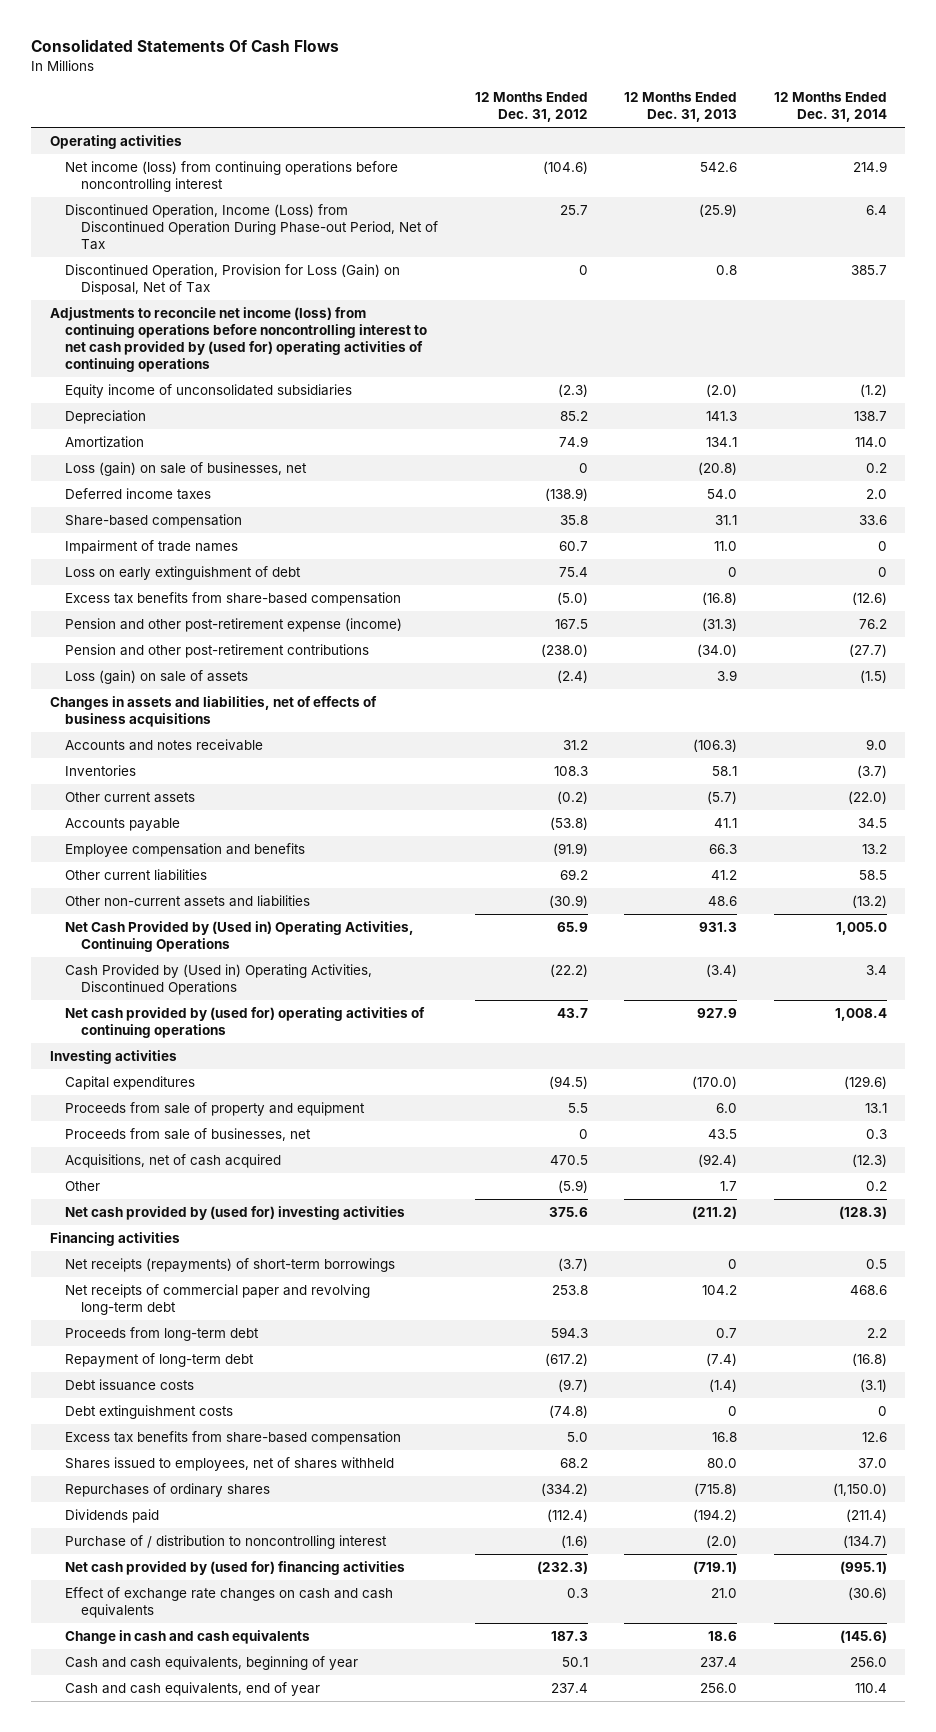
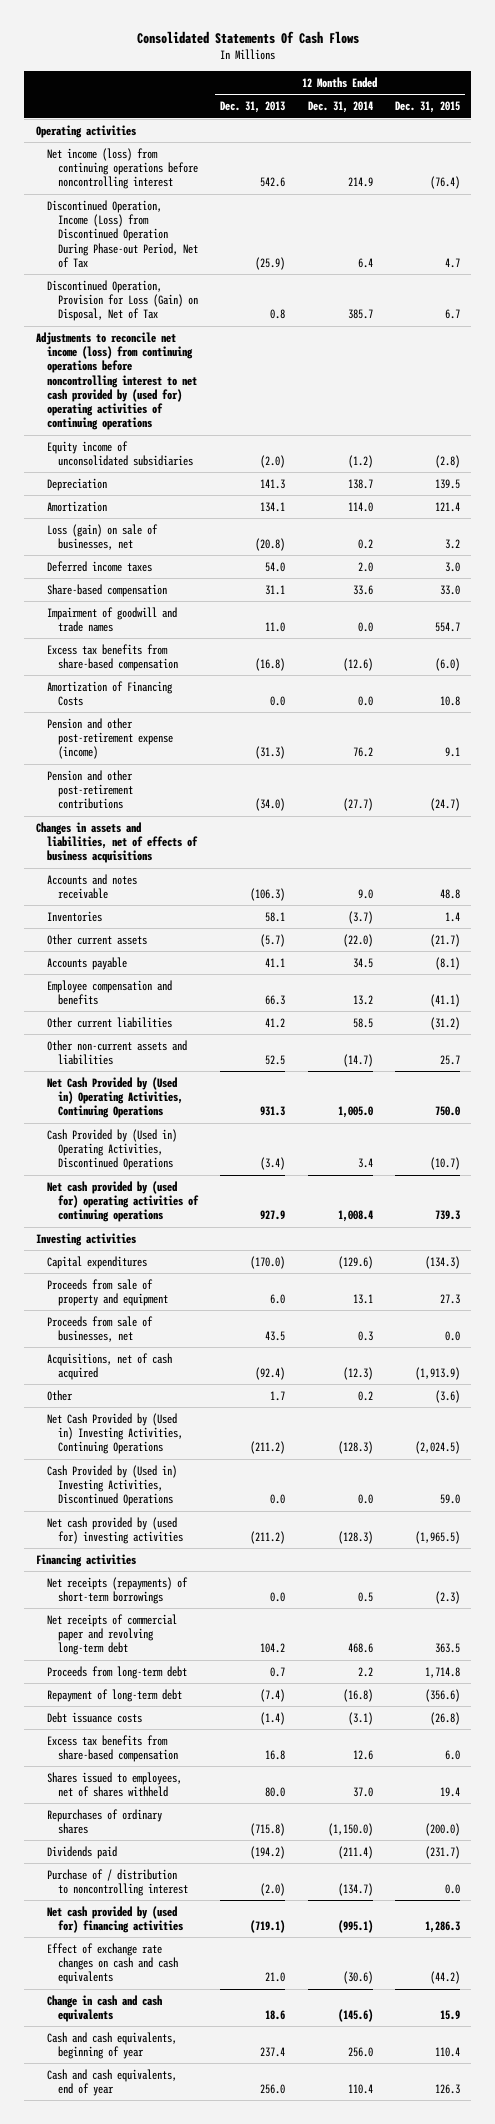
- | 12 Months Ended Dec. 31, 2012 | 12 Months Ended Dec. 31, 2013 | 12 Months Ended Dec. 31, 2014
+ | 12 Months Ended Dec. 31, 2013 | 12 Months Ended Dec. 31, 2014 | 12 Months Ended Dec. 31, 2015
- Impairment of trade names | 60.7 | 11.0 | 0
- Loss on early extinguishment of debt | 75.4 | 0 | 0
+ Impairment of goodwill and trade names | 11.0 | 0.0 | 554.7
+ Amortization of Financing Costs | 0.0 | 0.0 | 10.8
- Loss (gain) on sale of assets | (2.4) | 3.9 | (1.5)
- Other non-current assets and liabilities | (30.9) | 48.6 | (13.2)
+ Other non-current assets and liabilities | 52.5 | (14.7) | 25.7
+ Net Cash Provided by (Used in) Investing Activities, Continuing Operations | (211.2) | (128.3) | (2,024.5)
+ Cash Provided by (Used in) Investing Activities, Discontinued Operations | 0.0 | 0.0 | 59.0
- Net receipts (repayments) of short-term borrowings | (3.7) | 0 | 0.5
+ Net receipts (repayments) of short-term borrowings | 0.0 | 0.5 | (2.3)
- Debt extinguishment costs | (74.8) | 0 | 0

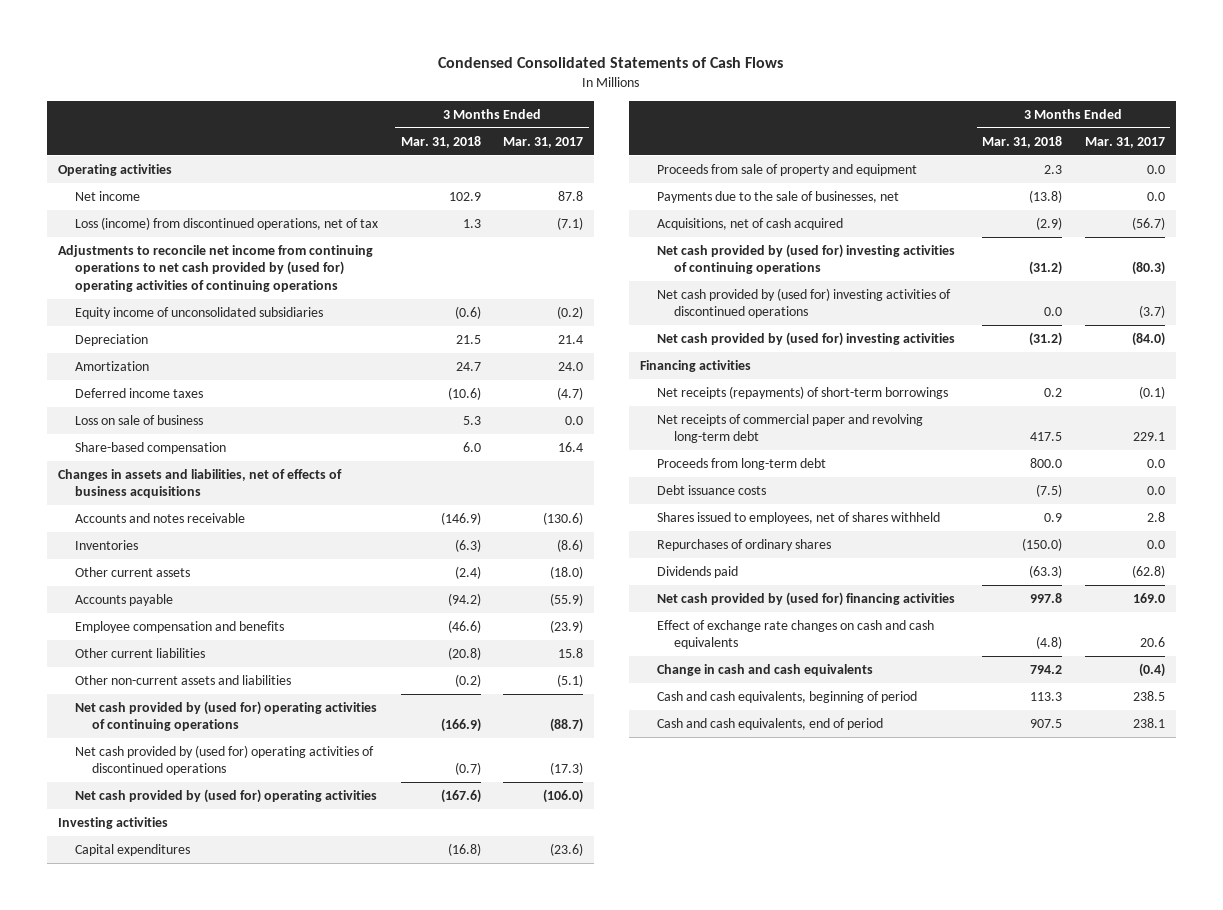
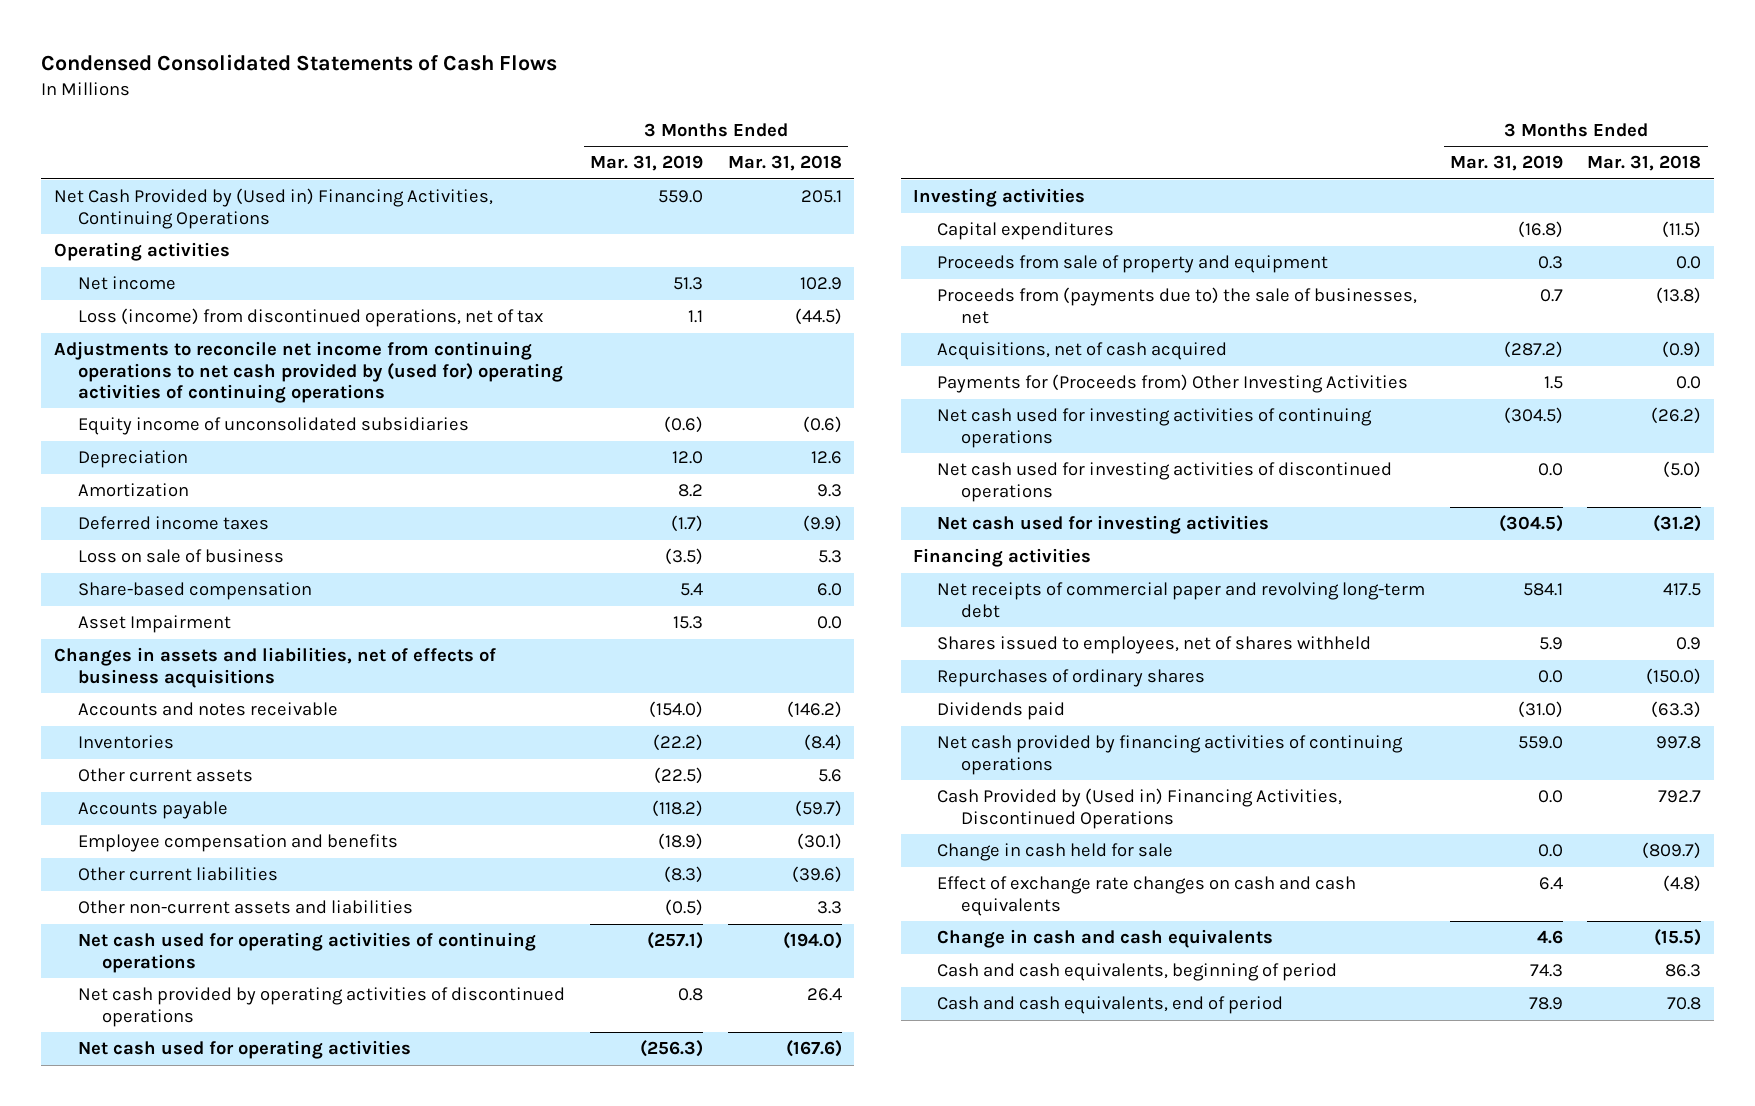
- | 3 Months Ended Mar. 31, 2018 | 3 Months Ended Mar. 31, 2017
+ | 3 Months Ended Mar. 31, 2019 | 3 Months Ended Mar. 31, 2018
+ Net Cash Provided by (Used in) Financing Activities, Continuing Operations | 559.0 | 205.1
- Loss (income) from discontinued operations, net of tax | 1.3 | (7.1)
+ Loss (income) from discontinued operations, net of tax | 1.1 | (44.5)
- Depreciation | 21.5 | 21.4
- Amortization | 24.7 | 24.0
- Deferred income taxes | (10.6) | (4.7)
+ Depreciation | 12.0 | 12.6
+ Amortization | 8.2 | 9.3
+ Deferred income taxes | (1.7) | (9.9)
+ Asset Impairment | 15.3 | 0.0
- Accounts and notes receivable | (146.9) | (130.6)
- Inventories | (6.3) | (8.6)
- Other current assets | (2.4) | (18.0)
- Accounts payable | (94.2) | (55.9)
- Employee compensation and benefits | (46.6) | (23.9)
- Other current liabilities | (20.8) | 15.8
- Other non-current assets and liabilities | (0.2) | (5.1)
- Net cash provided by (used for) operating activities of continuing operations | (166.9) | (88.7)
- Net cash provided by (used for) operating activities of discontinued operations | (0.7) | (17.3)
- Net cash provided by (used for) operating activities | (167.6) | (106.0)
+ Accounts and notes receivable | (154.0) | (146.2)
+ Inventories | (22.2) | (8.4)
+ Other current assets | (22.5) | 5.6
+ Accounts payable | (118.2) | (59.7)
+ Employee compensation and benefits | (18.9) | (30.1)
+ Other current liabilities | (8.3) | (39.6)
+ Other non-current assets and liabilities | (0.5) | 3.3
+ Net cash used for operating activities of continuing operations | (257.1) | (194.0)
+ Net cash provided by operating activities of discontinued operations | 0.8 | 26.4
+ Net cash used for operating activities | (256.3) | (167.6)
- Capital expenditures | (16.8) | (23.6)
- Proceeds from sale of property and equipment | 2.3 | 0.0
- Payments due to the sale of businesses, net | (13.8) | 0.0
- Acquisitions, net of cash acquired | (2.9) | (56.7)
- Net cash provided by (used for) investing activities of continuing operations | (31.2) | (80.3)
- Net cash provided by (used for) investing activities of discontinued operations | 0.0 | (3.7)
- Net cash provided by (used for) investing activities | (31.2) | (84.0)
+ Capital expenditures | (16.8) | (11.5)
+ Proceeds from sale of property and equipment | 0.3 | 0.0
+ Proceeds from (payments due to) the sale of businesses, net | 0.7 | (13.8)
+ Acquisitions, net of cash acquired | (287.2) | (0.9)
+ Payments for (Proceeds from) Other Investing Activities | 1.5 | 0.0
+ Net cash used for investing activities of continuing operations | (304.5) | (26.2)
+ Net cash used for investing activities of discontinued operations | 0.0 | (5.0)
+ Net cash used for investing activities | (304.5) | (31.2)
- Net receipts (repayments) of short-term borrowings | 0.2 | (0.1)
- Proceeds from long-term debt | 800.0 | 0.0
- Debt issuance costs | (7.5) | 0.0
- Net cash provided by (used for) financing activities | 997.8 | 169.0
+ Net cash provided by financing activities of continuing operations | 559.0 | 997.8
+ Cash Provided by (Used in) Financing Activities, Discontinued Operations | 0.0 | 792.7
+ Change in cash held for sale | 0.0 | (809.7)
- Change in cash and cash equivalents | 794.2 | (0.4)
- Cash and cash equivalents, beginning of period | 113.3 | 238.5
- Cash and cash equivalents, end of period | 907.5 | 238.1
+ Change in cash and cash equivalents | 4.6 | (15.5)
+ Cash and cash equivalents, beginning of period | 74.3 | 86.3
+ Cash and cash equivalents, end of period | 78.9 | 70.8

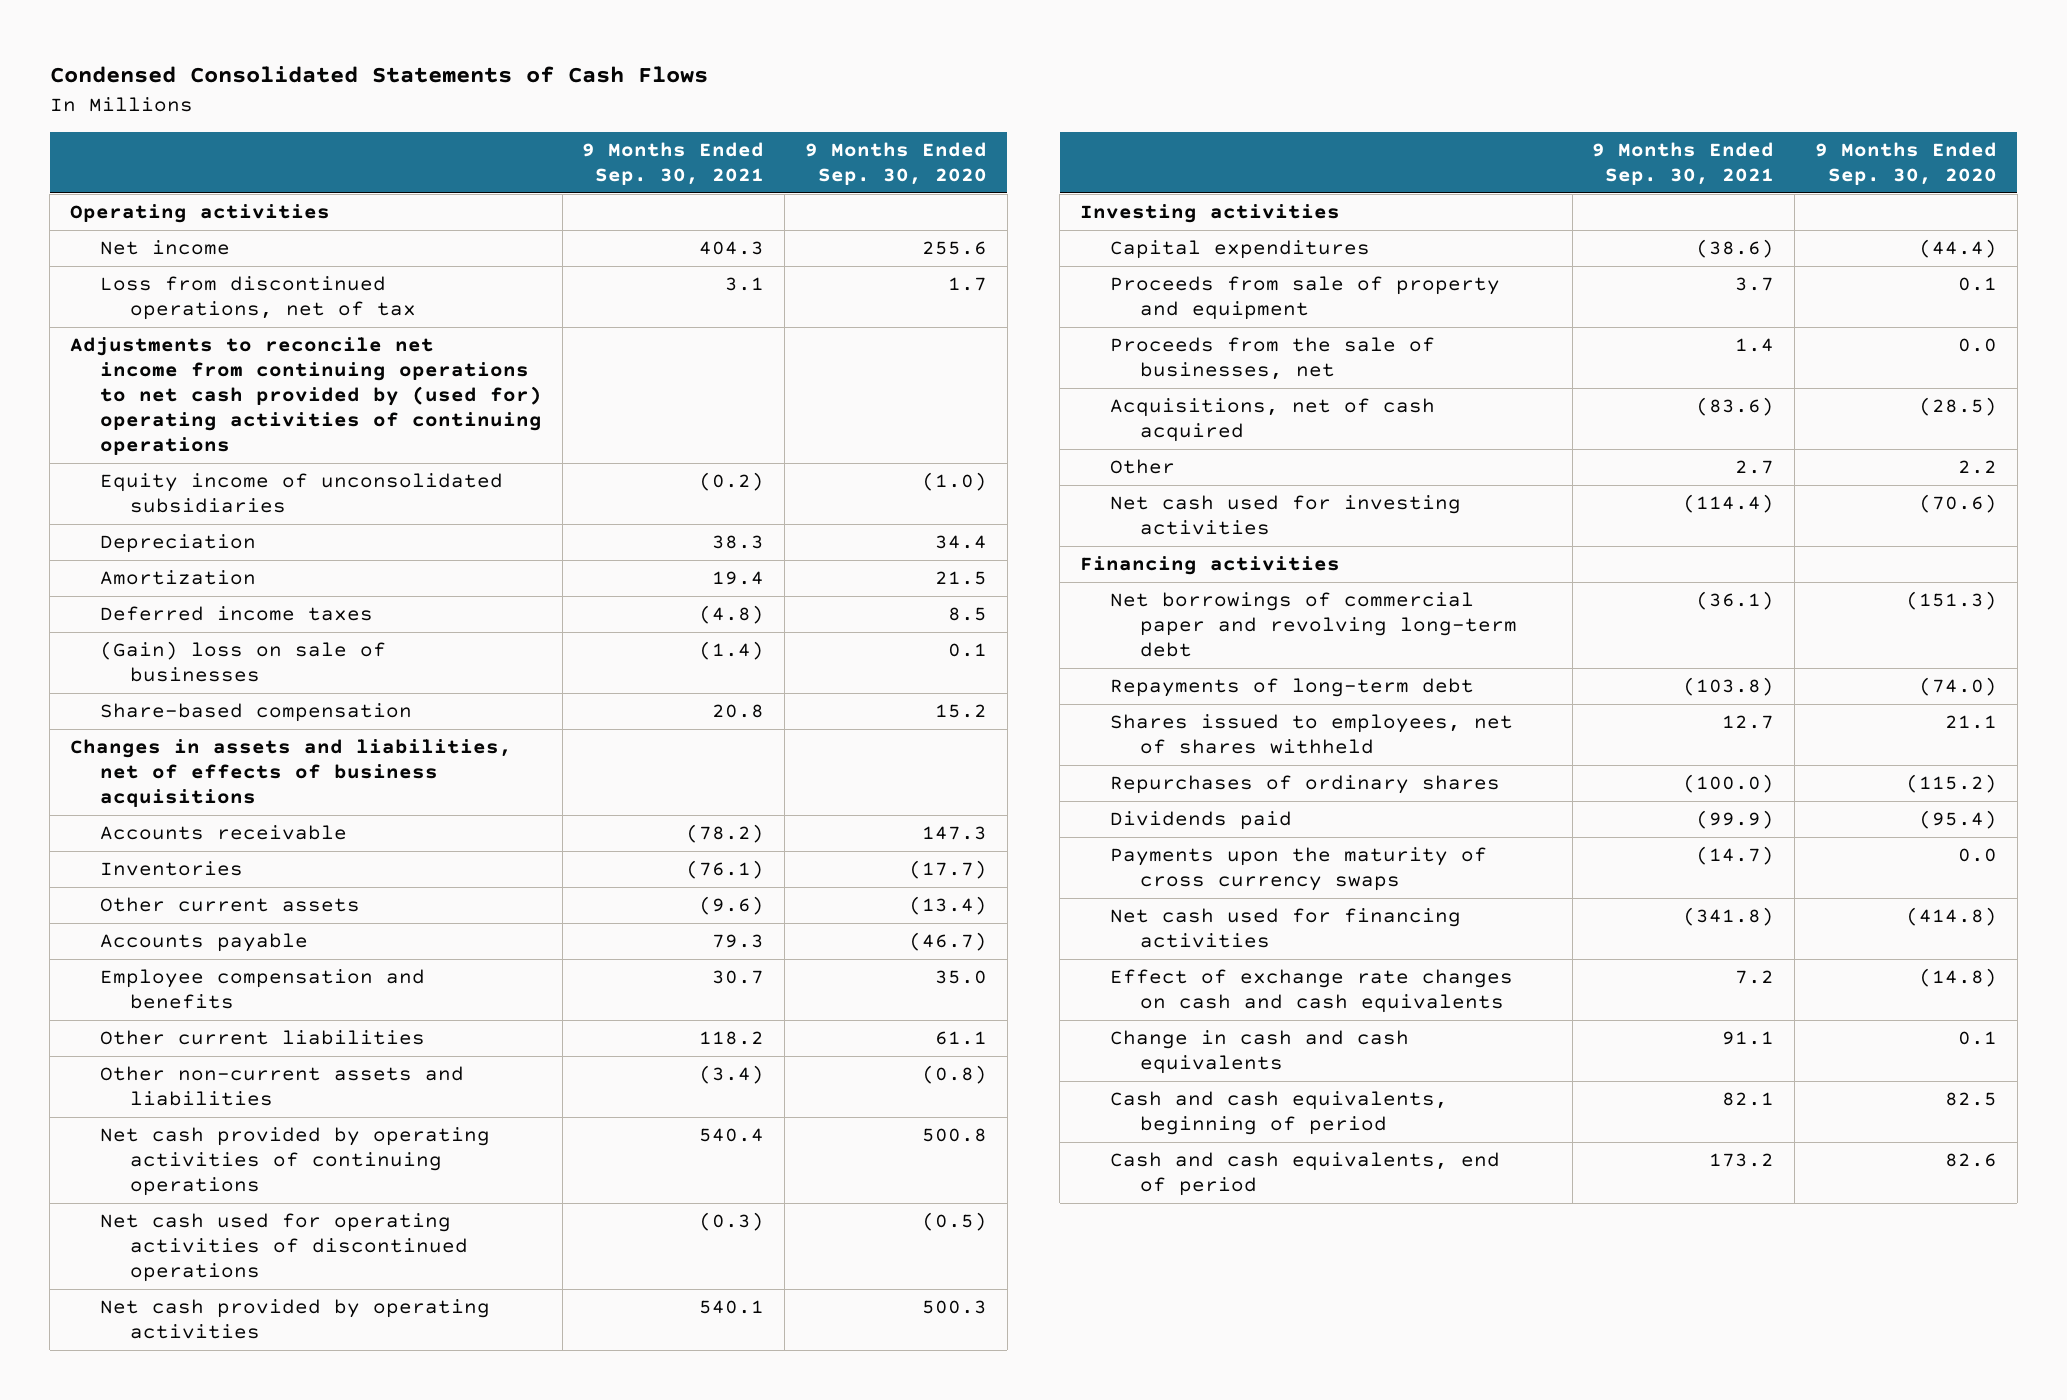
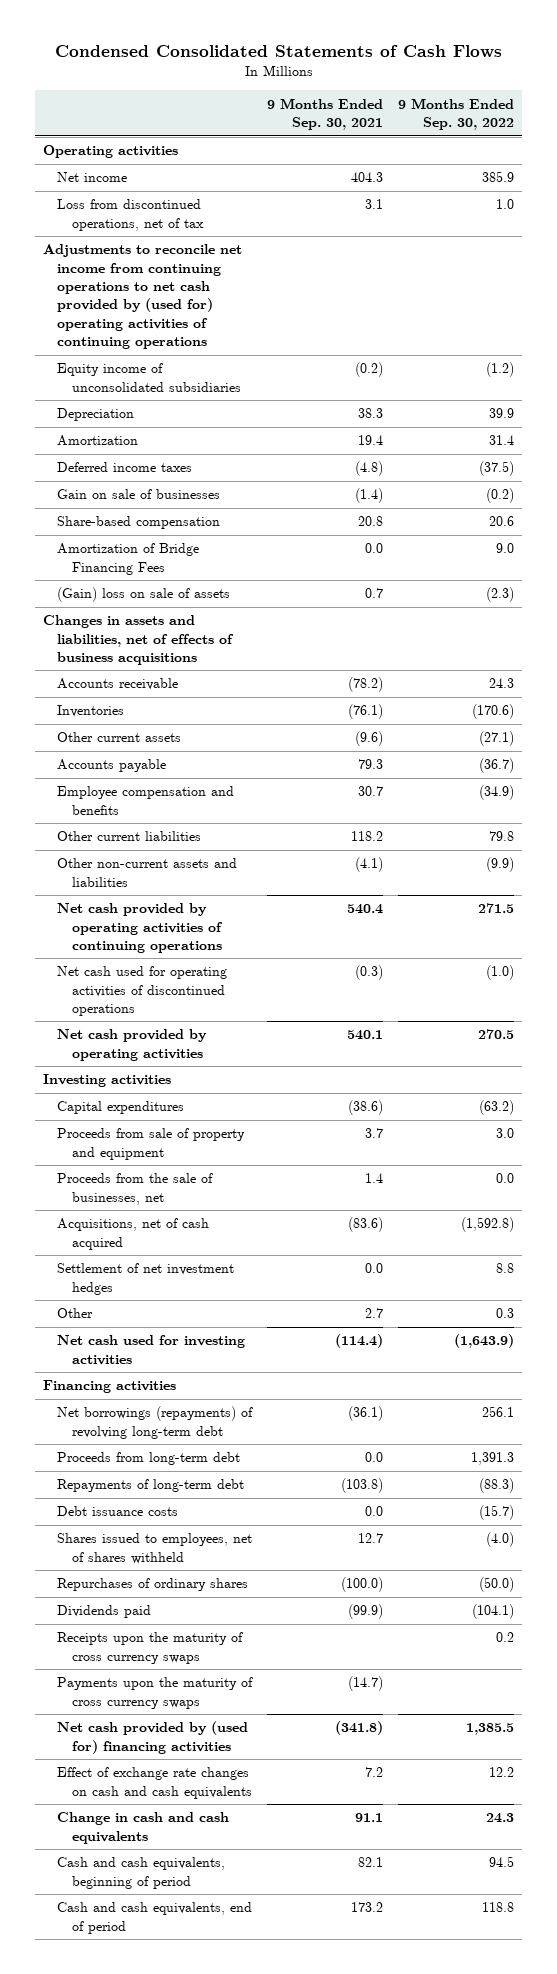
- | 9 Months Ended Sep. 30, 2021 | 9 Months Ended Sep. 30, 2020
+ | 9 Months Ended Sep. 30, 2021 | 9 Months Ended Sep. 30, 2022
- (Gain) loss on sale of businesses | (1.4) | 0.1
+ Gain on sale of businesses | (1.4) | (0.2)
+ Amortization of Bridge Financing Fees | 0.0 | 9.0
+ (Gain) loss on sale of assets | 0.7 | (2.3)
- Other non-current assets and liabilities | (3.4) | (0.8)
+ Other non-current assets and liabilities | (4.1) | (9.9)
+ Settlement of net investment hedges | 0.0 | 8.8
- Net borrowings of commercial paper and revolving long-term debt | (36.1) | (151.3)
+ Net borrowings (repayments) of revolving long-term debt | (36.1) | 256.1
+ Proceeds from long-term debt | 0.0 | 1,391.3
+ Debt issuance costs | 0.0 | (15.7)
+ Receipts upon the maturity of cross currency swaps | | 0.2
- Net cash used for financing activities | (341.8) | (414.8)
+ Net cash provided by (used for) financing activities | (341.8) | 1,385.5

